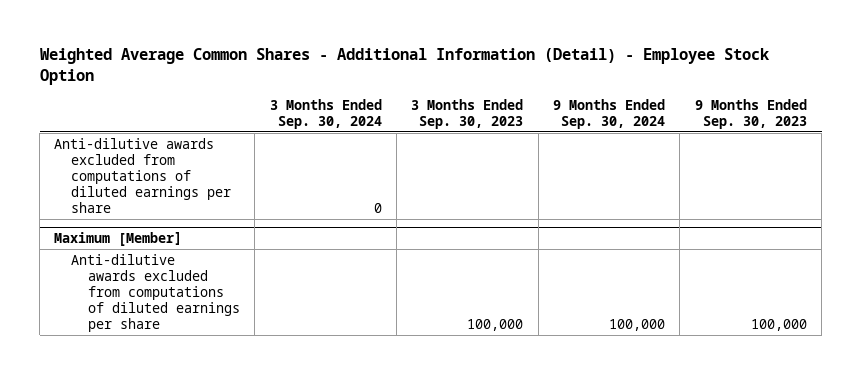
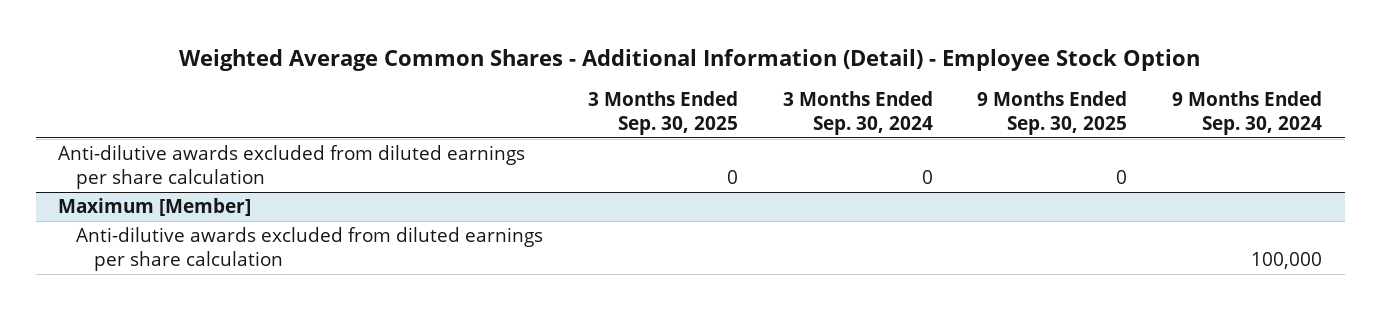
- | 3 Months Ended Sep. 30, 2024 | 3 Months Ended Sep. 30, 2023 | 9 Months Ended Sep. 30, 2024 | 9 Months Ended Sep. 30, 2023
+ | 3 Months Ended Sep. 30, 2025 | 3 Months Ended Sep. 30, 2024 | 9 Months Ended Sep. 30, 2025 | 9 Months Ended Sep. 30, 2024
- Anti-dilutive awards excluded from computations of diluted earnings per share | 0 | | |
+ Anti-dilutive awards excluded from diluted earnings per share calculation | 0 | 0 | 0 |
@ Maximum [Member]
- Anti-dilutive awards excluded from computations of diluted earnings per share | | 100,000 | 100,000 | 100,000
+ Anti-dilutive awards excluded from diluted earnings per share calculation | | | | 100,000

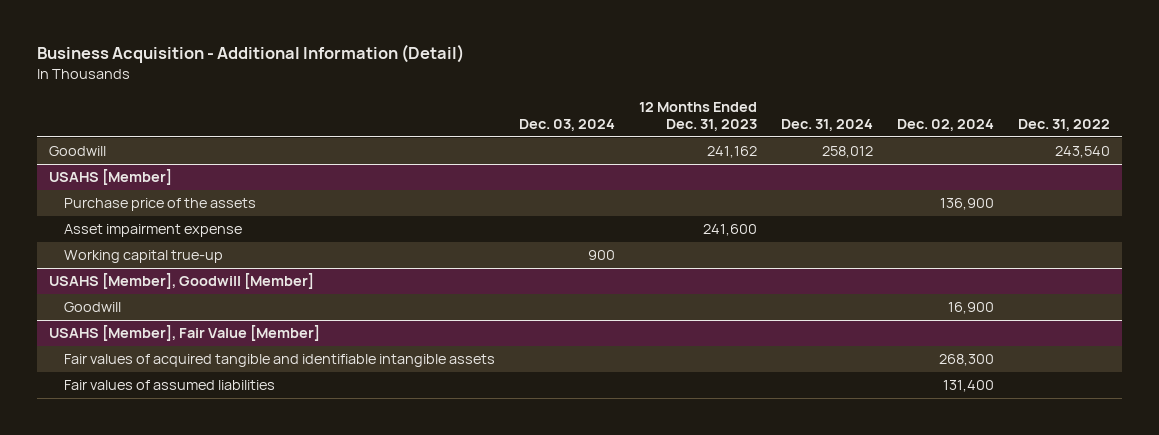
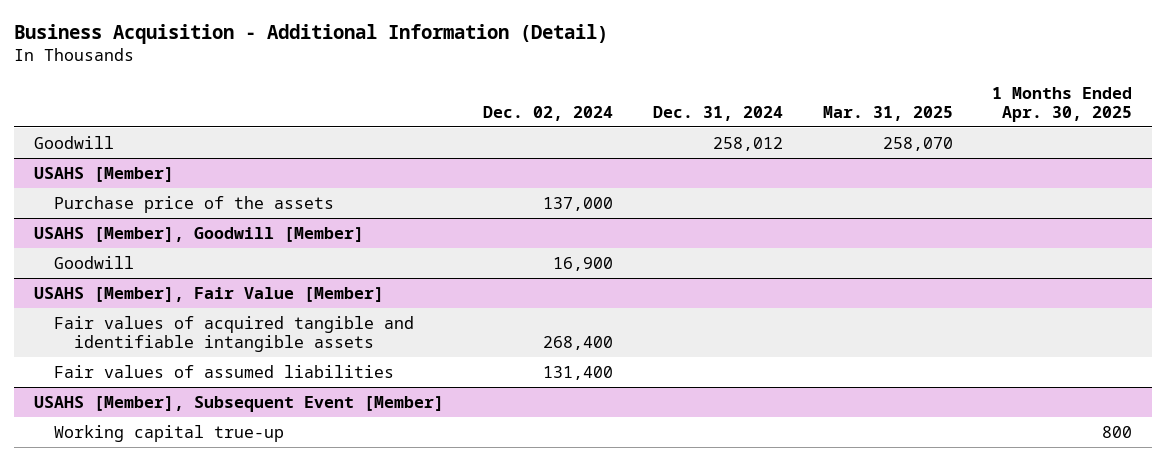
- | Dec. 03, 2024 | 12 Months Ended Dec. 31, 2023 | Dec. 31, 2024 | Dec. 02, 2024 | Dec. 31, 2022
+ | Dec. 02, 2024 | Dec. 31, 2024 | Mar. 31, 2025 | 1 Months Ended Apr. 30, 2025
@ USAHS [Member]
- Purchase price of the assets | | | | 136,900 |
- Asset impairment expense | | 241,600 | | |
- Working capital true-up | 900 | | | |
+ Purchase price of the assets | 137,000 | | |
@ USAHS [Member], Fair Value [Member]
- Fair values of acquired tangible and identifiable intangible assets | | | | 268,300 |
+ Fair values of acquired tangible and identifiable intangible assets | 268,400 | | |
+ USAHS [Member], Subsequent Event [Member]
+ Working capital true-up | | | | 800

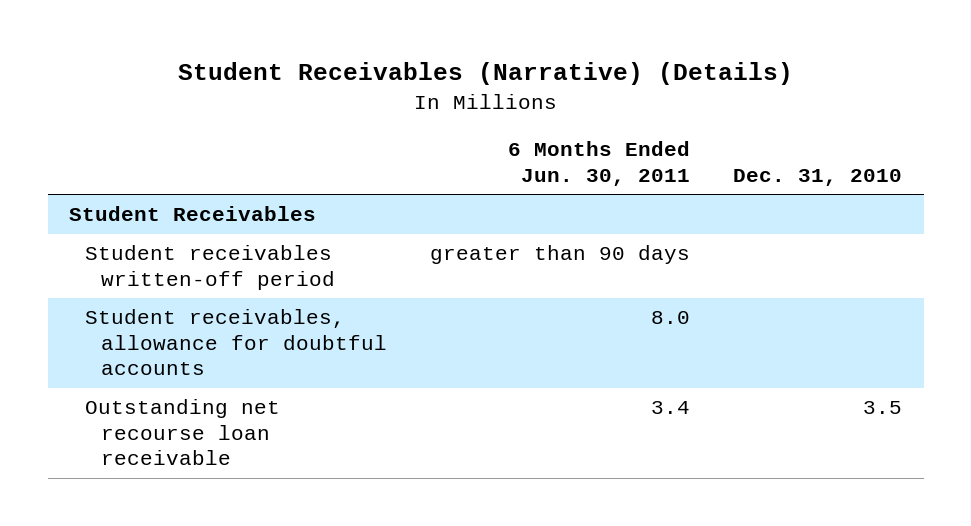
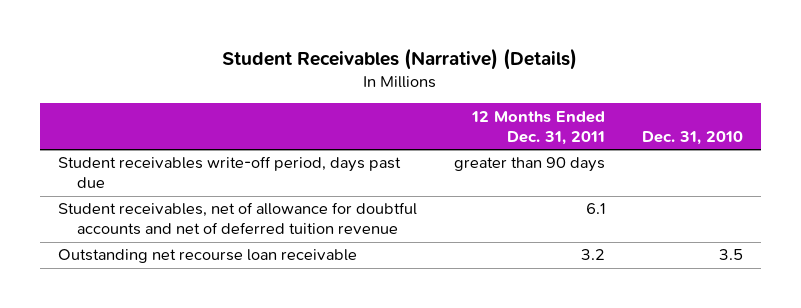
- | 6 Months Ended Jun. 30, 2011 | Dec. 31, 2010
+ | 12 Months Ended Dec. 31, 2011 | Dec. 31, 2010
- Student Receivables
- Student receivables written-off period | greater than 90 days |
- Student receivables, allowance for doubtful accounts | 8.0 |
+ Student receivables write-off period, days past due | greater than 90 days |
+ Student receivables, net of allowance for doubtful accounts and net of deferred tuition revenue | 6.1 |

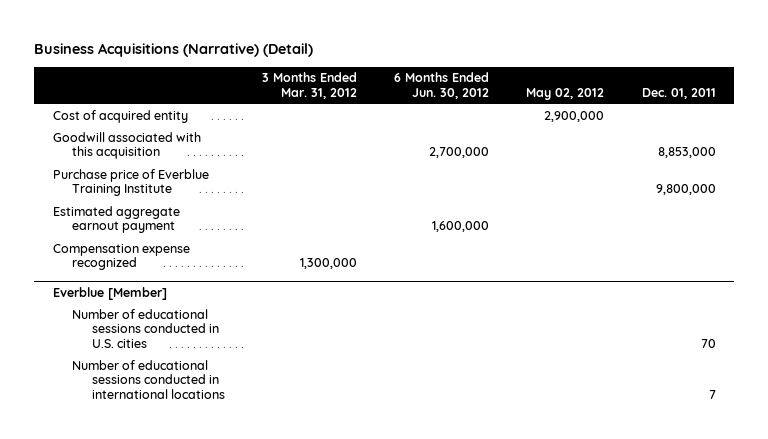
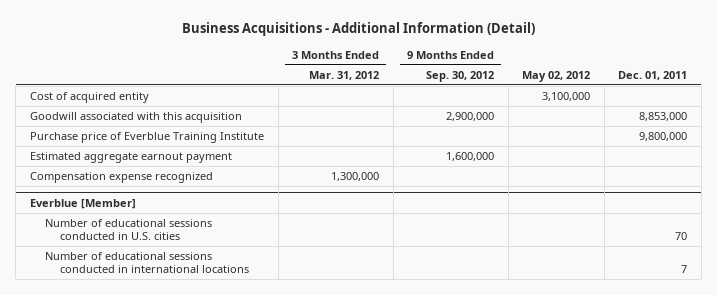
- Business Acquisitions (Narrative) (Detail)
+ Business Acquisitions - Additional Information (Detail)
- | 3 Months Ended Mar. 31, 2012 | 6 Months Ended Jun. 30, 2012 | May 02, 2012 | Dec. 01, 2011
+ | 3 Months Ended Mar. 31, 2012 | 9 Months Ended Sep. 30, 2012 | May 02, 2012 | Dec. 01, 2011
- Cost of acquired entity | | | 2,900,000 |
+ Cost of acquired entity | | | 3,100,000 |

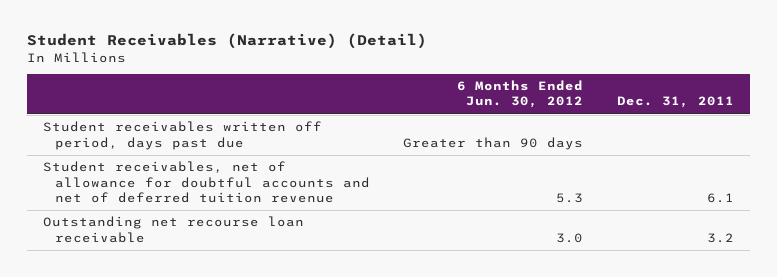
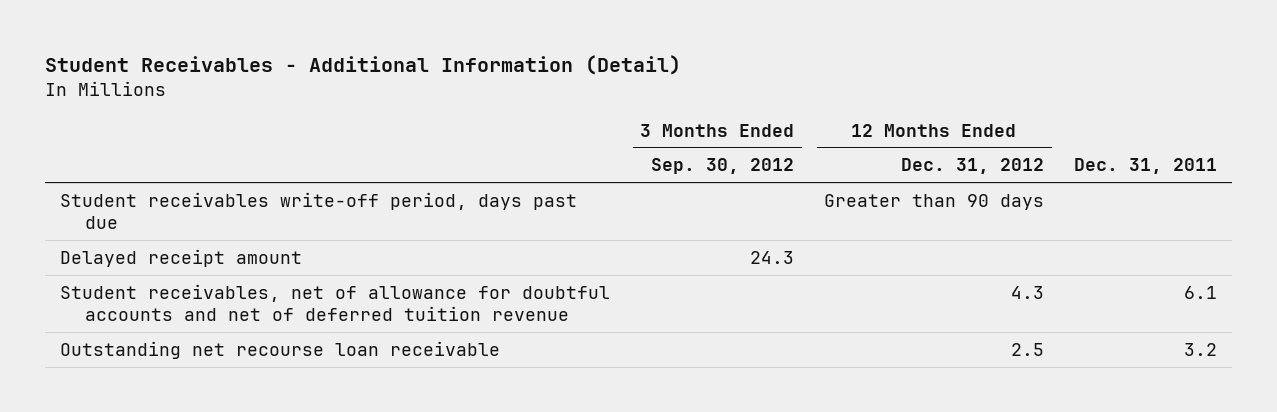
- Student Receivables (Narrative) (Detail)
+ Student Receivables - Additional Information (Detail)
- | 6 Months Ended Jun. 30, 2012 | Dec. 31, 2011
+ | 3 Months Ended Sep. 30, 2012 | 12 Months Ended Dec. 31, 2012 | Dec. 31, 2011
- Student receivables written off period, days past due | Greater than 90 days |
+ Student receivables write-off period, days past due | | Greater than 90 days |
+ Delayed receipt amount | 24.3 | |

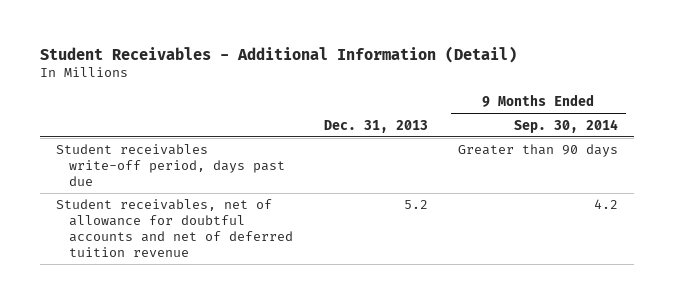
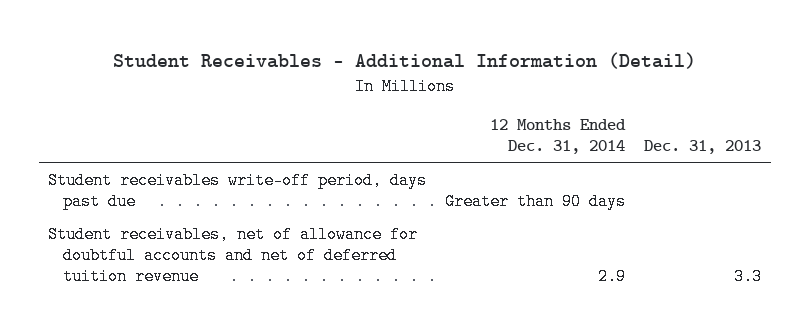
- | Dec. 31, 2013 | 9 Months Ended Sep. 30, 2014
+ | 12 Months Ended Dec. 31, 2014 | Dec. 31, 2013
- Student receivables, net of allowance for doubtful accounts and net of deferred tuition revenue | 5.2 | 4.2
+ Student receivables, net of allowance for doubtful accounts and net of deferred tuition revenue | 2.9 | 3.3

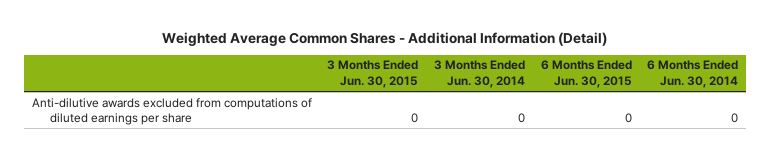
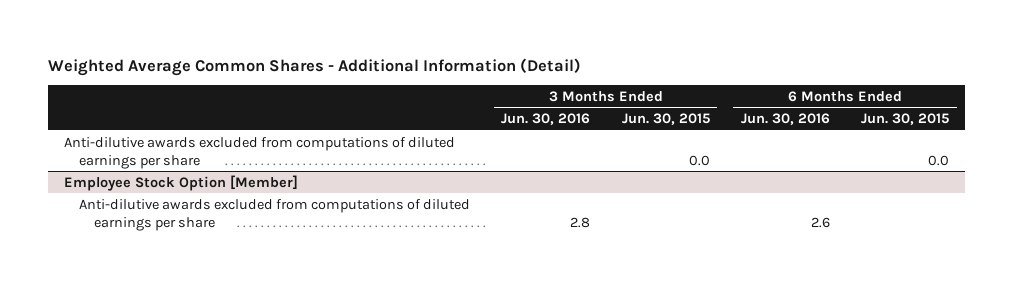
- | 3 Months Ended Jun. 30, 2015 | 3 Months Ended Jun. 30, 2014 | 6 Months Ended Jun. 30, 2015 | 6 Months Ended Jun. 30, 2014
+ | 3 Months Ended Jun. 30, 2016 | 3 Months Ended Jun. 30, 2015 | 6 Months Ended Jun. 30, 2016 | 6 Months Ended Jun. 30, 2015
- Anti-dilutive awards excluded from computations of diluted earnings per share | 0 | 0 | 0 | 0
+ Anti-dilutive awards excluded from computations of diluted earnings per share | | 0.0 | | 0.0
+ Employee Stock Option [Member]
+ Anti-dilutive awards excluded from computations of diluted earnings per share | 2.8 | | 2.6 |

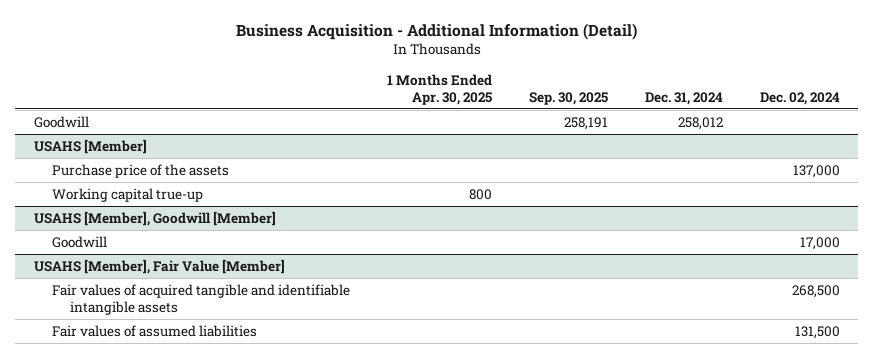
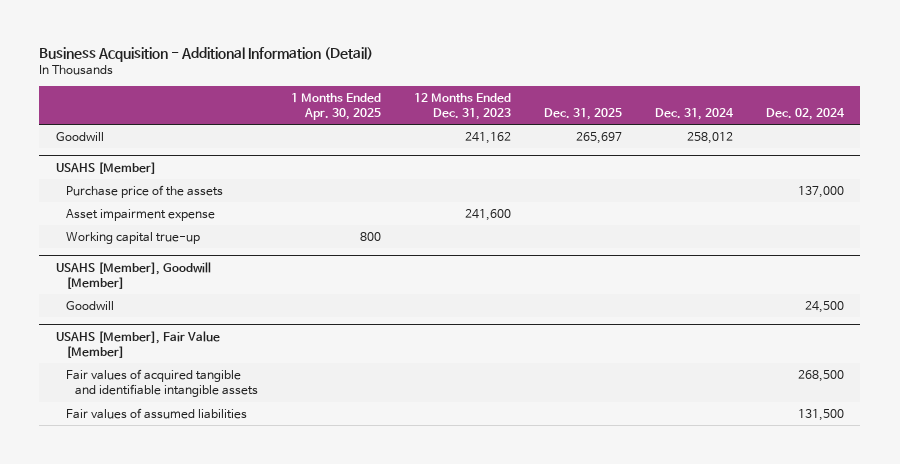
- | 1 Months Ended Apr. 30, 2025 | Sep. 30, 2025 | Dec. 31, 2024 | Dec. 02, 2024
+ | 1 Months Ended Apr. 30, 2025 | 12 Months Ended Dec. 31, 2023 | Dec. 31, 2025 | Dec. 31, 2024 | Dec. 02, 2024
@ USAHS [Member]
+ Asset impairment expense | | 241,600 | | |
@ USAHS [Member], Goodwill [Member]
- Goodwill | | | | 17,000
+ Goodwill | | | | | 24,500

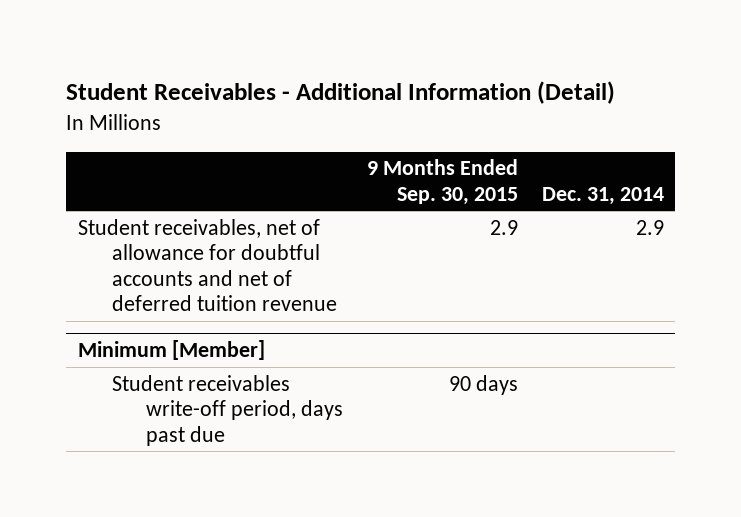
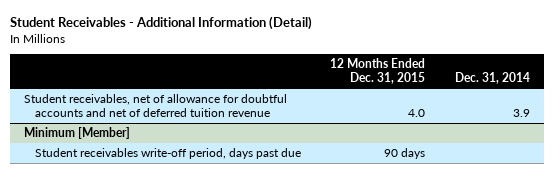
- | 9 Months Ended Sep. 30, 2015 | Dec. 31, 2014
+ | 12 Months Ended Dec. 31, 2015 | Dec. 31, 2014
- Student receivables, net of allowance for doubtful accounts and net of deferred tuition revenue | 2.9 | 2.9
+ Student receivables, net of allowance for doubtful accounts and net of deferred tuition revenue | 4.0 | 3.9

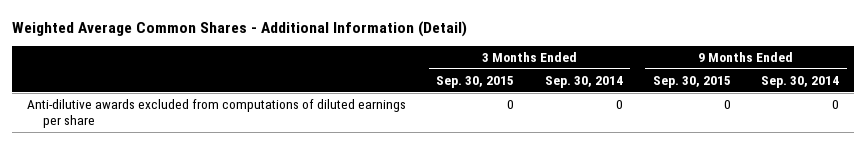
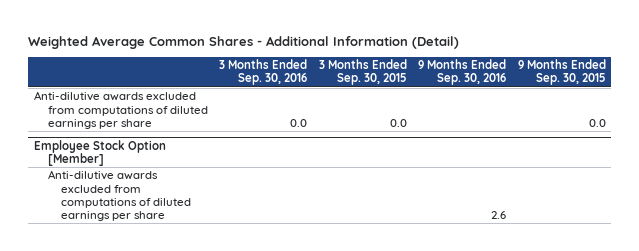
- | 3 Months Ended Sep. 30, 2015 | 3 Months Ended Sep. 30, 2014 | 9 Months Ended Sep. 30, 2015 | 9 Months Ended Sep. 30, 2014
+ | 3 Months Ended Sep. 30, 2016 | 3 Months Ended Sep. 30, 2015 | 9 Months Ended Sep. 30, 2016 | 9 Months Ended Sep. 30, 2015
- Anti-dilutive awards excluded from computations of diluted earnings per share | 0 | 0 | 0 | 0
+ Anti-dilutive awards excluded from computations of diluted earnings per share | 0.0 | 0.0 | | 0.0
+ Employee Stock Option [Member]
+ Anti-dilutive awards excluded from computations of diluted earnings per share | | | 2.6 |

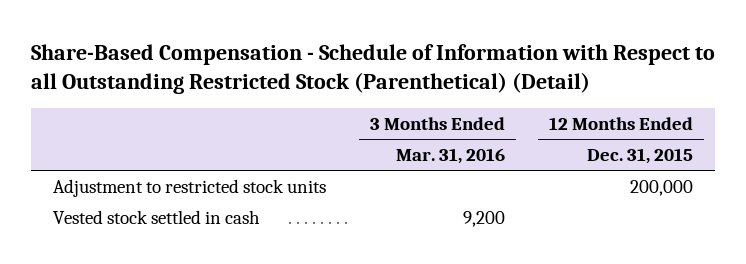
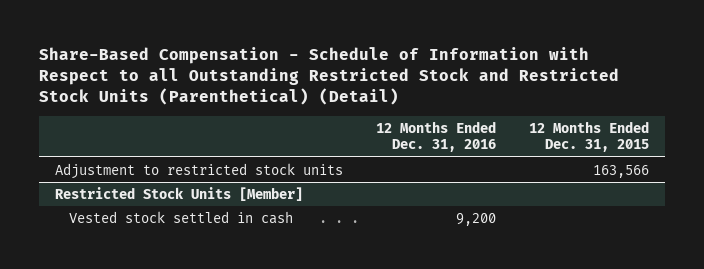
- Share-Based Compensation - Schedule of Information with Respect to all Outstanding Restricted Stock (Parenthetical) (Detail)
+ Share-Based Compensation - Schedule of Information with Respect to all Outstanding Restricted Stock and Restricted Stock Units (Parenthetical) (Detail)
- | 3 Months Ended Mar. 31, 2016 | 12 Months Ended Dec. 31, 2015
+ | 12 Months Ended Dec. 31, 2016 | 12 Months Ended Dec. 31, 2015
- Adjustment to restricted stock units | | 200,000
- Vested stock settled in cash | 9,200 |
+ Adjustment to restricted stock units | | 163,566
+ Restricted Stock Units [Member]
+ Vested stock settled in cash | 9,200 |

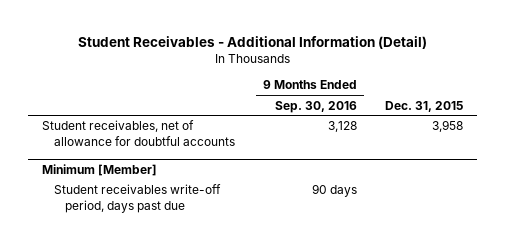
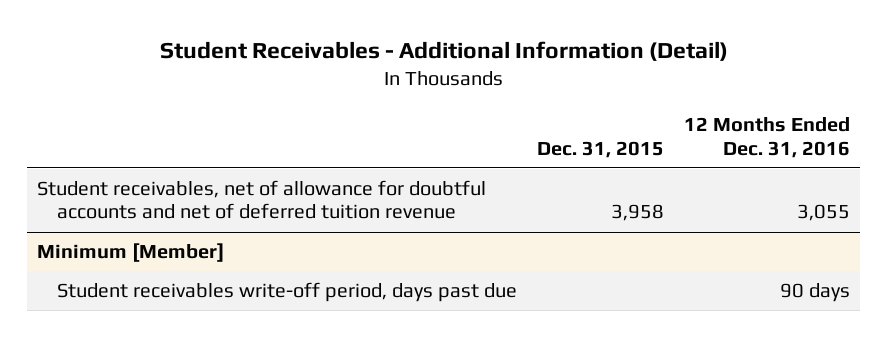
- | 9 Months Ended Sep. 30, 2016 | Dec. 31, 2015
+ | Dec. 31, 2015 | 12 Months Ended Dec. 31, 2016
- Student receivables, net of allowance for doubtful accounts | 3,128 | 3,958
+ Student receivables, net of allowance for doubtful accounts and net of deferred tuition revenue | 3,958 | 3,055

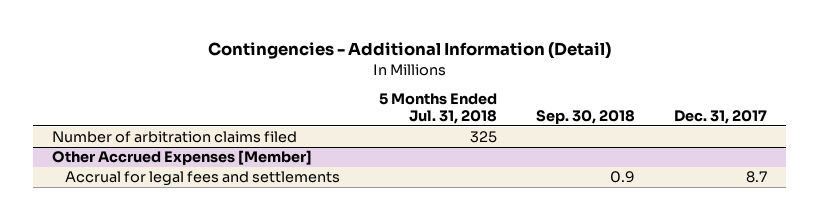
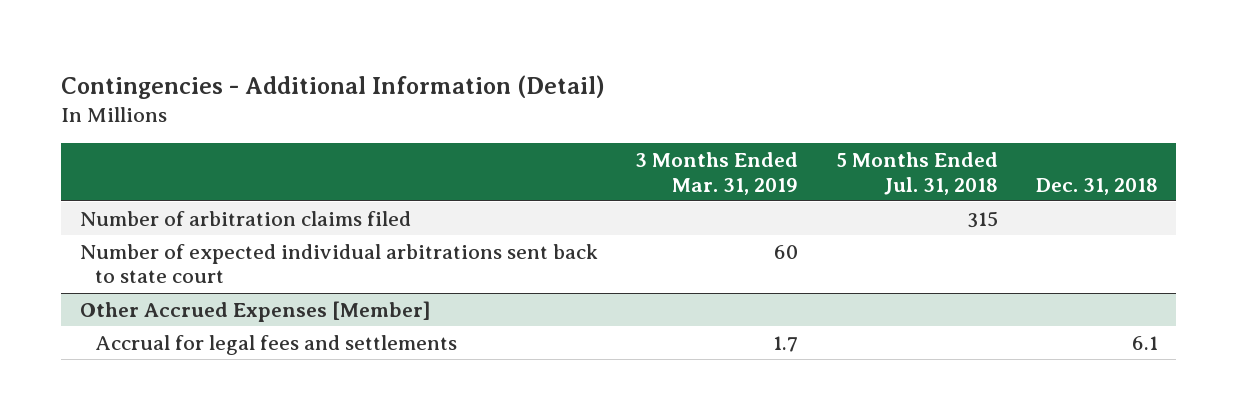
- | 5 Months Ended Jul. 31, 2018 | Sep. 30, 2018 | Dec. 31, 2017
+ | 3 Months Ended Mar. 31, 2019 | 5 Months Ended Jul. 31, 2018 | Dec. 31, 2018
- Number of arbitration claims filed | 325 | |
+ Number of arbitration claims filed | | 315 |
+ Number of expected individual arbitrations sent back to state court | 60 | |

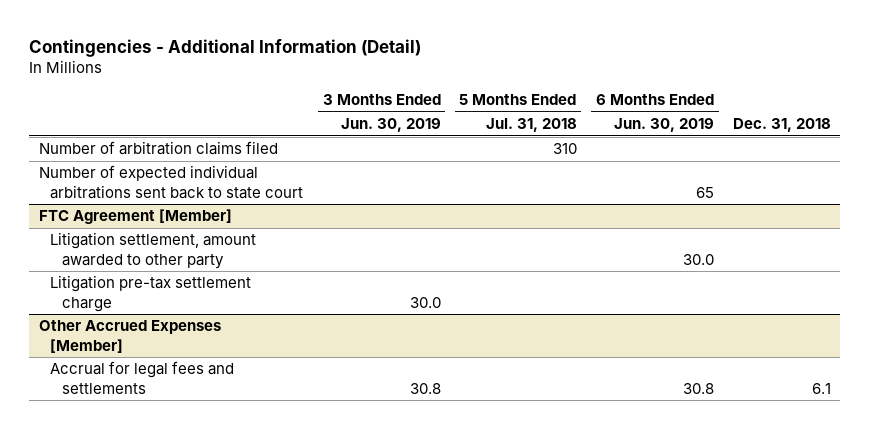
- | 3 Months Ended Mar. 31, 2019 | 5 Months Ended Jul. 31, 2018 | Dec. 31, 2018
+ | 3 Months Ended Jun. 30, 2019 | 5 Months Ended Jul. 31, 2018 | 6 Months Ended Jun. 30, 2019 | Dec. 31, 2018
- Number of arbitration claims filed | | 315 |
+ Number of arbitration claims filed | | 310 | |
+ FTC Agreement [Member]
+ Litigation settlement, amount awarded to other party | | | 30.0 |
+ Litigation pre-tax settlement charge | 30.0 | | |

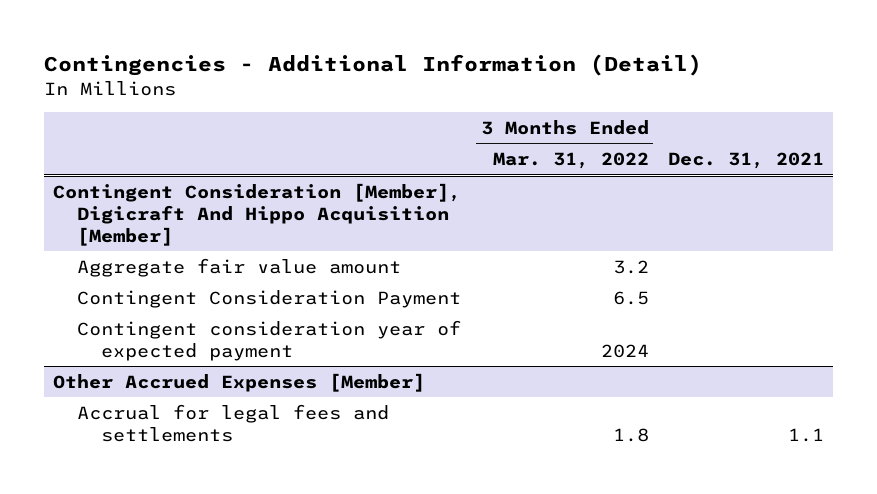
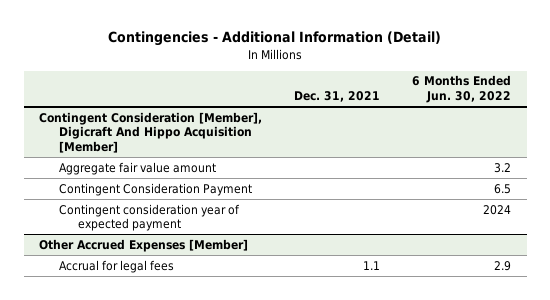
- | 3 Months Ended Mar. 31, 2022 | Dec. 31, 2021
+ | Dec. 31, 2021 | 6 Months Ended Jun. 30, 2022
@ Other Accrued Expenses [Member]
- Accrual for legal fees and settlements | 1.8 | 1.1
+ Accrual for legal fees | 1.1 | 2.9

